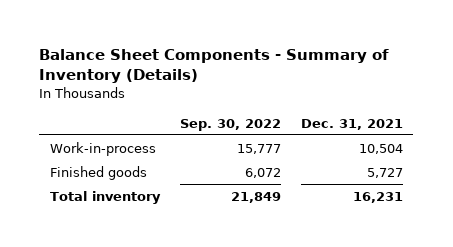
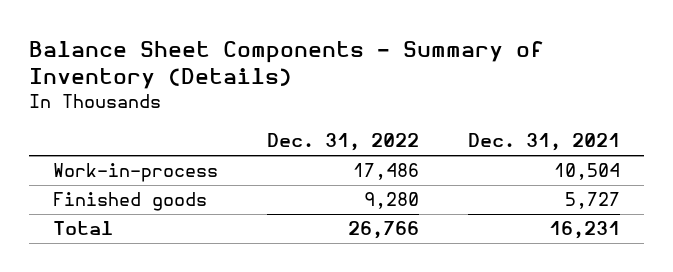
- | Sep. 30, 2022 | Dec. 31, 2021
+ | Dec. 31, 2022 | Dec. 31, 2021
- Total inventory | 21,849 | 16,231
+ Total | 26,766 | 16,231

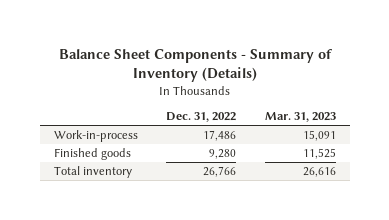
- | Dec. 31, 2022 | Dec. 31, 2021
+ | Dec. 31, 2022 | Mar. 31, 2023
- Total | 26,766 | 16,231
+ Total inventory | 26,766 | 26,616

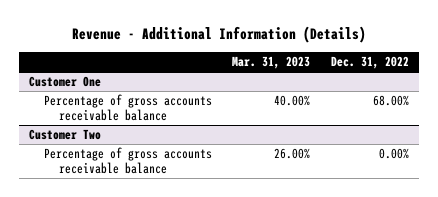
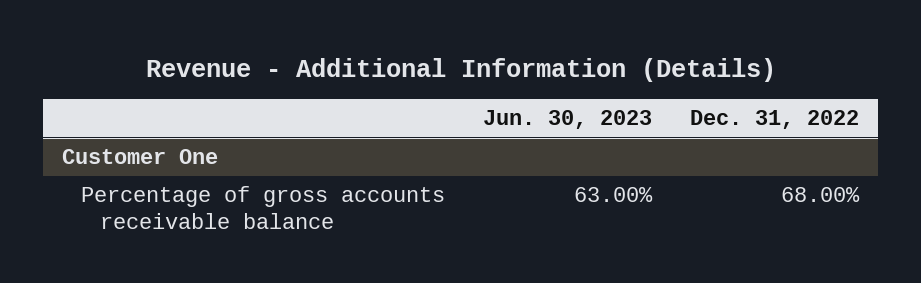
- | Mar. 31, 2023 | Dec. 31, 2022
+ | Jun. 30, 2023 | Dec. 31, 2022
- Customer Two
- Percentage of gross accounts receivable balance | 26.00% | 0.00%

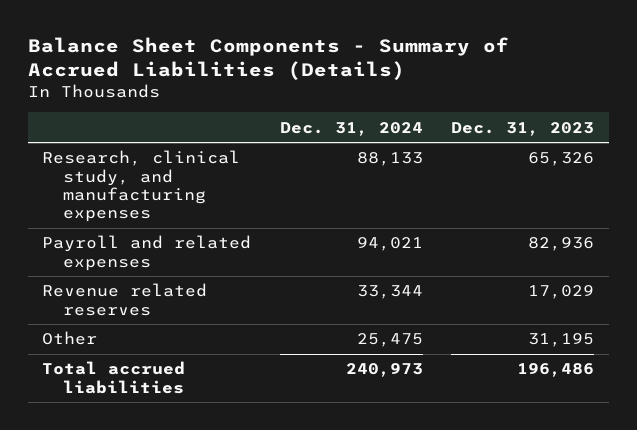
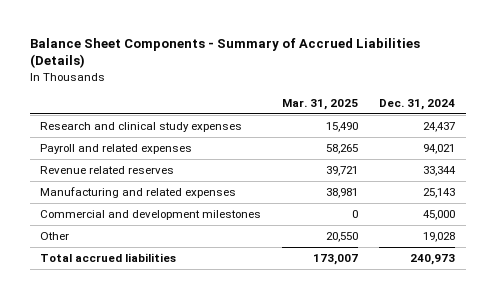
- | Dec. 31, 2024 | Dec. 31, 2023
+ | Mar. 31, 2025 | Dec. 31, 2024
- Research, clinical study, and manufacturing expenses | 88,133 | 65,326
+ Research and clinical study expenses | 15,490 | 24,437
- Other | 25,475 | 31,195
+ Manufacturing and related expenses | 38,981 | 25,143
+ Commercial and development milestones | 0 | 45,000
+ Other | 20,550 | 19,028

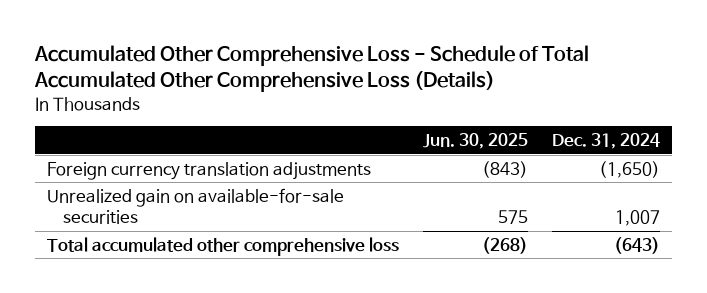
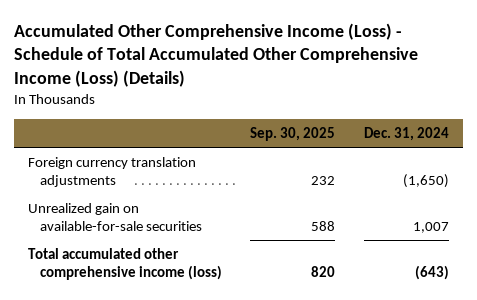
- Accumulated Other Comprehensive Loss - Schedule of Total Accumulated Other Comprehensive Loss (Details)
+ Accumulated Other Comprehensive Income (Loss) - Schedule of Total Accumulated Other Comprehensive Income (Loss) (Details)
- | Jun. 30, 2025 | Dec. 31, 2024
+ | Sep. 30, 2025 | Dec. 31, 2024
- Total accumulated other comprehensive loss | (268) | (643)
+ Total accumulated other comprehensive income (loss) | 820 | (643)

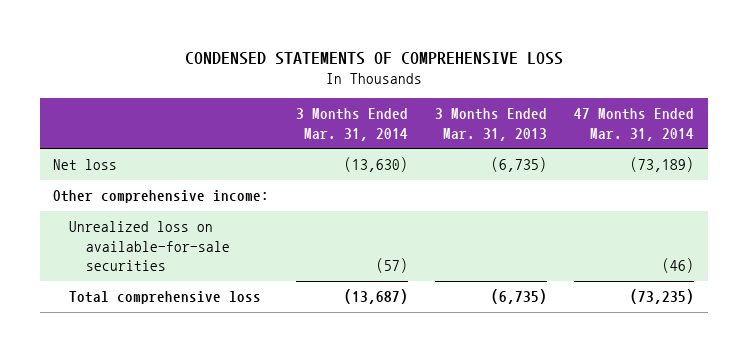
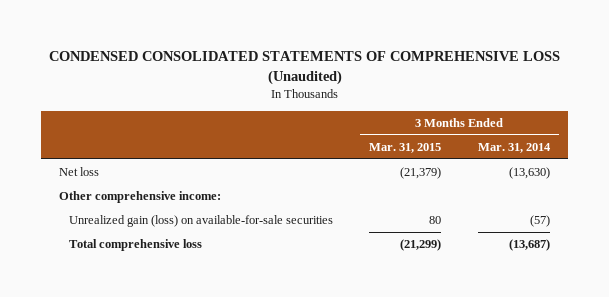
- CONDENSED STATEMENTS OF COMPREHENSIVE LOSS
+ CONDENSED CONSOLIDATED STATEMENTS OF COMPREHENSIVE LOSS (Unaudited)
- | 3 Months Ended Mar. 31, 2014 | 3 Months Ended Mar. 31, 2013 | 47 Months Ended Mar. 31, 2014
+ | 3 Months Ended Mar. 31, 2015 | 3 Months Ended Mar. 31, 2014
- Unrealized loss on available-for-sale securities | (57) | | (46)
+ Unrealized gain (loss) on available-for-sale securities | 80 | (57)

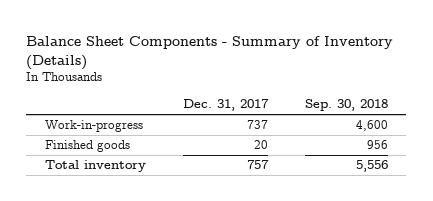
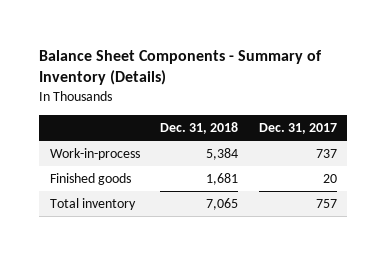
- | Dec. 31, 2017 | Sep. 30, 2018
+ | Dec. 31, 2018 | Dec. 31, 2017
- Work-in-progress | 737 | 4,600
+ Work-in-process | 5,384 | 737

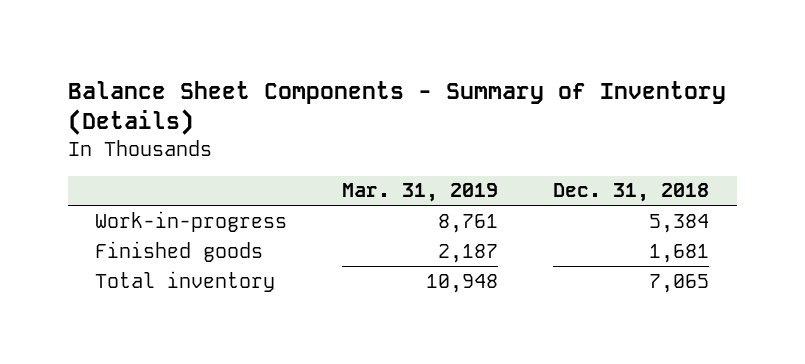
- | Dec. 31, 2018 | Dec. 31, 2017
+ | Mar. 31, 2019 | Dec. 31, 2018
- Work-in-process | 5,384 | 737
+ Work-in-progress | 8,761 | 5,384

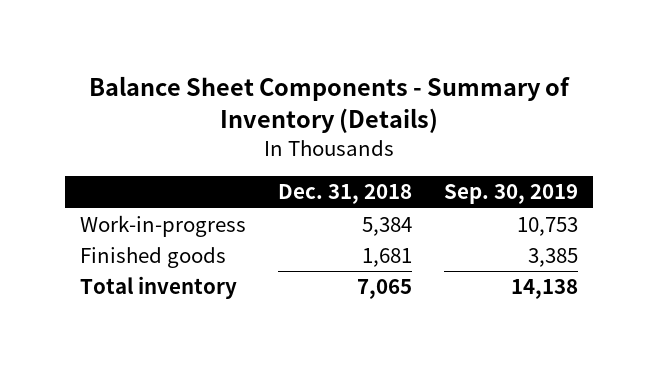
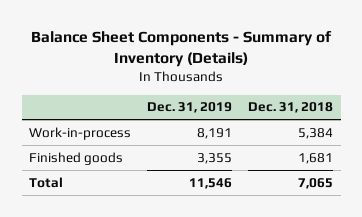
- | Dec. 31, 2018 | Sep. 30, 2019
+ | Dec. 31, 2019 | Dec. 31, 2018
- Work-in-progress | 5,384 | 10,753
+ Work-in-process | 8,191 | 5,384
- Total inventory | 7,065 | 14,138
+ Total | 11,546 | 7,065

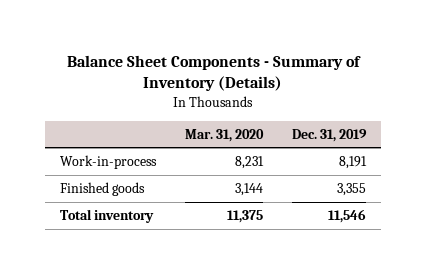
- | Dec. 31, 2019 | Dec. 31, 2018
+ | Mar. 31, 2020 | Dec. 31, 2019
- Total | 11,546 | 7,065
+ Total inventory | 11,375 | 11,546

